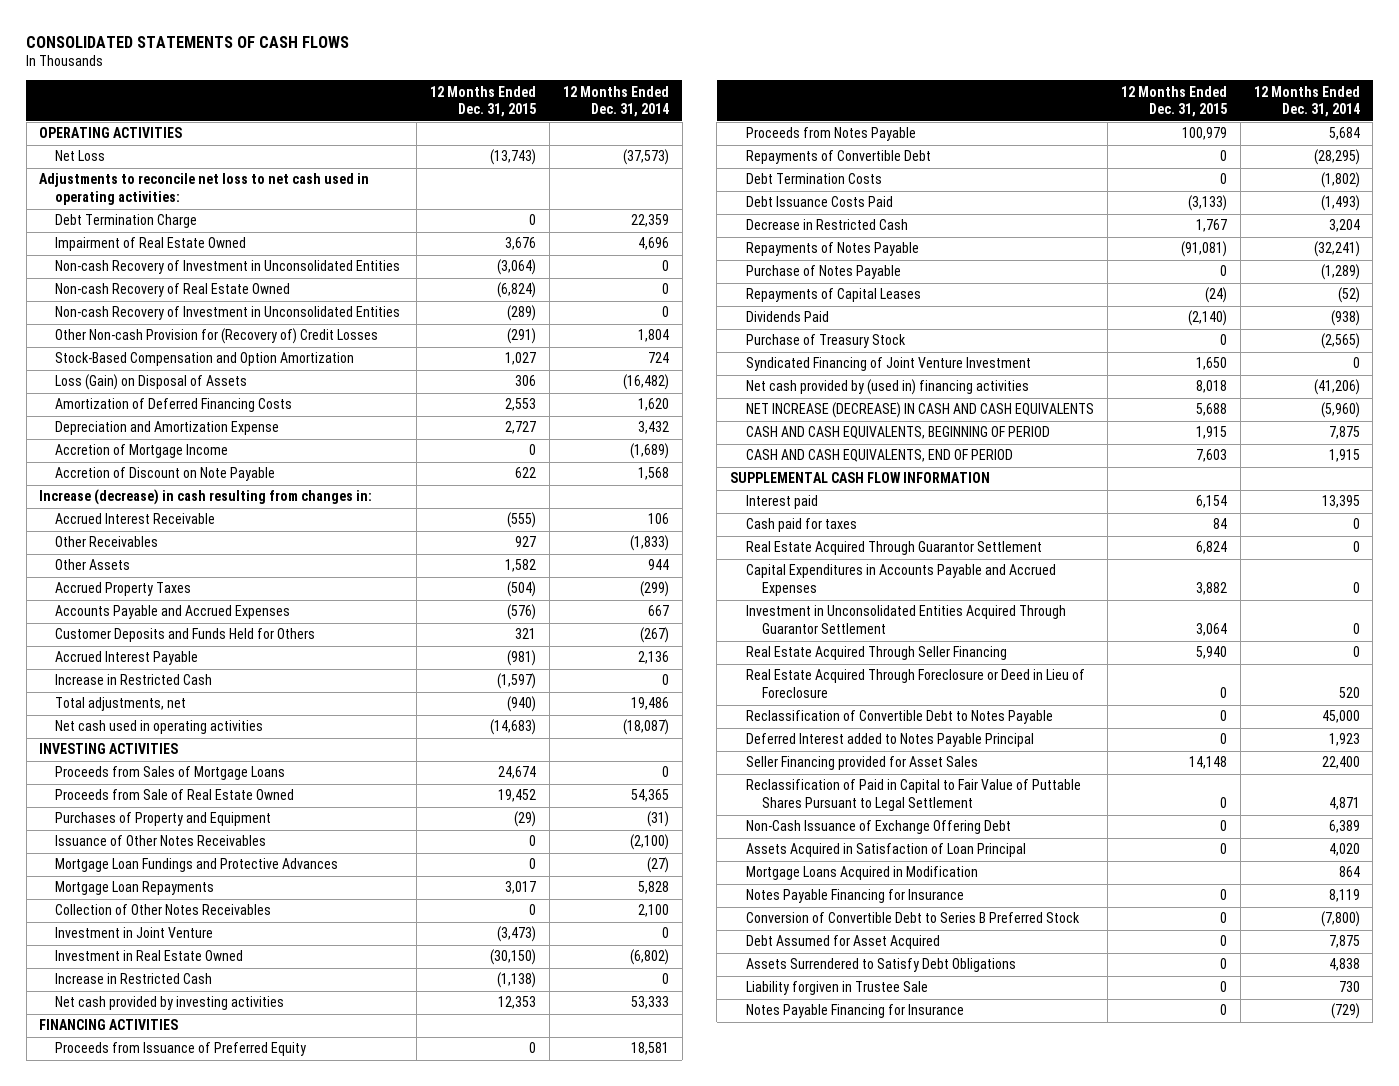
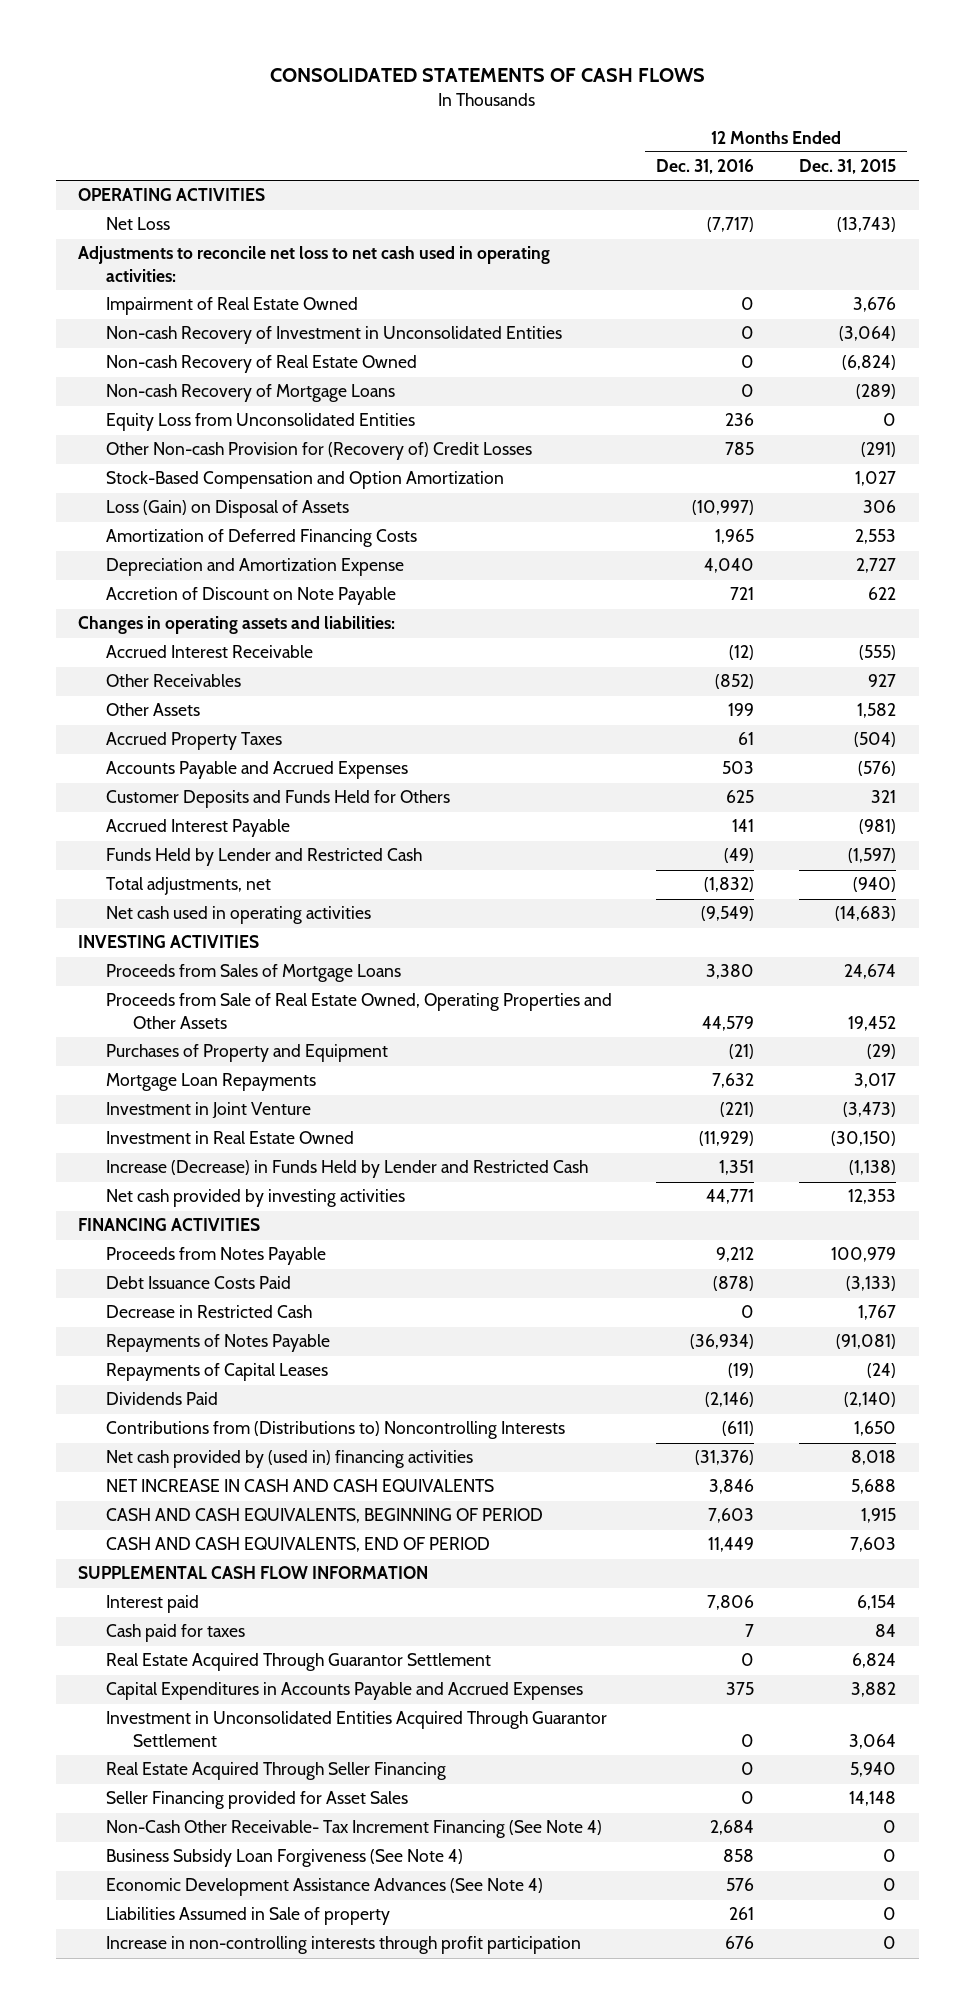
- | 12 Months Ended Dec. 31, 2015 | 12 Months Ended Dec. 31, 2014
+ | 12 Months Ended Dec. 31, 2016 | 12 Months Ended Dec. 31, 2015
- Debt Termination Charge | 0 | 22,359
- Non-cash Recovery of Investment in Unconsolidated Entities | (289) | 0
+ Non-cash Recovery of Mortgage Loans | 0 | (289)
+ Equity Loss from Unconsolidated Entities | 236 | 0
- Accretion of Mortgage Income | 0 | (1,689)
- Increase (decrease) in cash resulting from changes in:
+ Changes in operating assets and liabilities:
- Increase in Restricted Cash | (1,597) | 0
+ Funds Held by Lender and Restricted Cash | (49) | (1,597)
- Proceeds from Sale of Real Estate Owned | 19,452 | 54,365
+ Proceeds from Sale of Real Estate Owned, Operating Properties and Other Assets | 44,579 | 19,452
- Issuance of Other Notes Receivables | 0 | (2,100)
- Mortgage Loan Fundings and Protective Advances | 0 | (27)
- Collection of Other Notes Receivables | 0 | 2,100
- Increase in Restricted Cash | (1,138) | 0
+ Increase (Decrease) in Funds Held by Lender and Restricted Cash | 1,351 | (1,138)
- Proceeds from Issuance of Preferred Equity | 0 | 18,581
- Repayments of Convertible Debt | 0 | (28,295)
- Debt Termination Costs | 0 | (1,802)
- Purchase of Notes Payable | 0 | (1,289)
- Purchase of Treasury Stock | 0 | (2,565)
- Syndicated Financing of Joint Venture Investment | 1,650 | 0
+ Contributions from (Distributions to) Noncontrolling Interests | (611) | 1,650
- NET INCREASE (DECREASE) IN CASH AND CASH EQUIVALENTS | 5,688 | (5,960)
+ NET INCREASE IN CASH AND CASH EQUIVALENTS | 3,846 | 5,688
- Real Estate Acquired Through Foreclosure or Deed in Lieu of Foreclosure | 0 | 520
- Reclassification of Convertible Debt to Notes Payable | 0 | 45,000
- Deferred Interest added to Notes Payable Principal | 0 | 1,923
- Reclassification of Paid in Capital to Fair Value of Puttable Shares Pursuant to Legal Settlement | 0 | 4,871
- Non-Cash Issuance of Exchange Offering Debt | 0 | 6,389
- Assets Acquired in Satisfaction of Loan Principal | 0 | 4,020
- Mortgage Loans Acquired in Modification | | 864
- Notes Payable Financing for Insurance | 0 | 8,119
- Conversion of Convertible Debt to Series B Preferred Stock | 0 | (7,800)
- Debt Assumed for Asset Acquired | 0 | 7,875
- Assets Surrendered to Satisfy Debt Obligations | 0 | 4,838
- Liability forgiven in Trustee Sale | 0 | 730
- Notes Payable Financing for Insurance | 0 | (729)
+ Non-Cash Other Receivable- Tax Increment Financing (See Note 4) | 2,684 | 0
+ Business Subsidy Loan Forgiveness (See Note 4) | 858 | 0
+ Economic Development Assistance Advances (See Note 4) | 576 | 0
+ Liabilities Assumed in Sale of property | 261 | 0
+ Increase in non-controlling interests through profit participation | 676 | 0

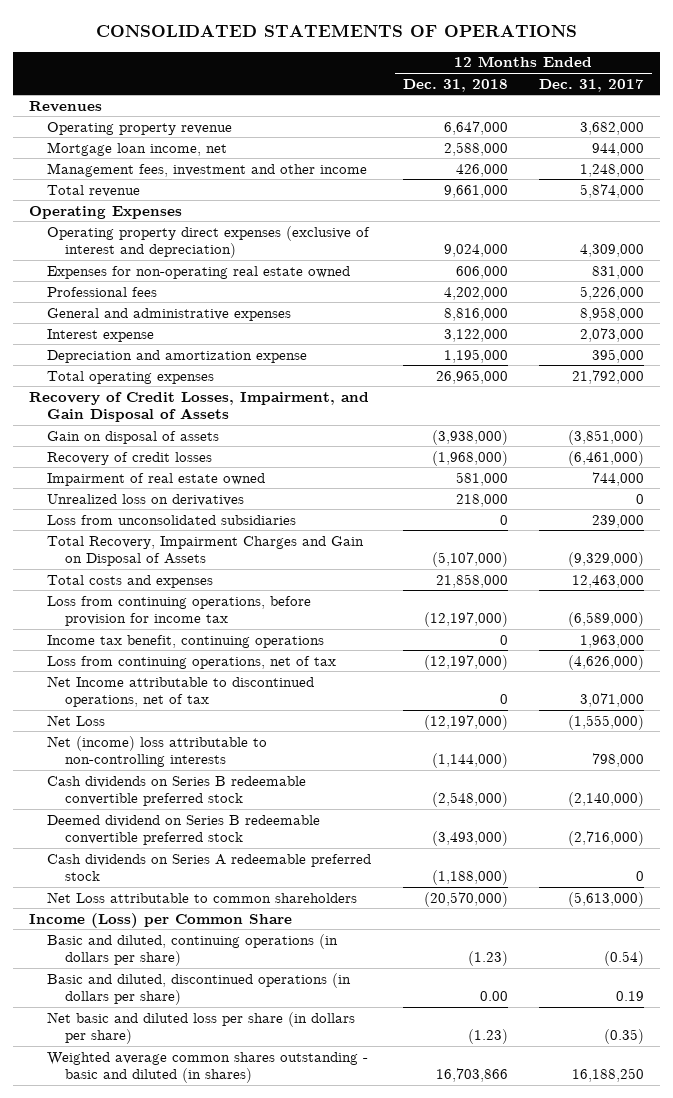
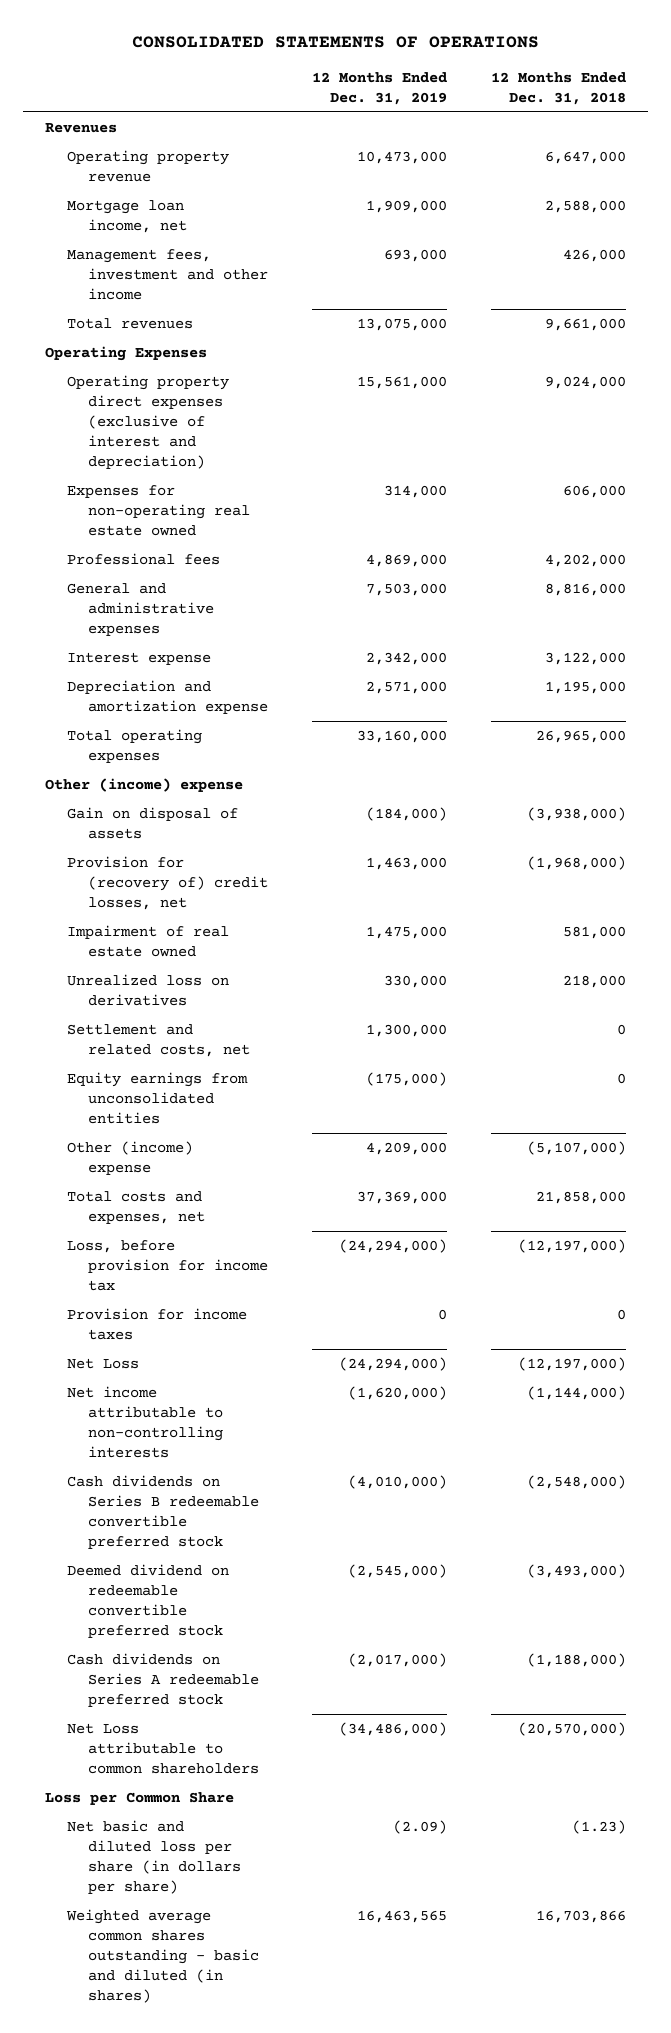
- | 12 Months Ended Dec. 31, 2018 | 12 Months Ended Dec. 31, 2017
+ | 12 Months Ended Dec. 31, 2019 | 12 Months Ended Dec. 31, 2018
- Total revenue | 9,661,000 | 5,874,000
+ Total revenues | 13,075,000 | 9,661,000
- Recovery of Credit Losses, Impairment, and Gain Disposal of Assets
+ Other (income) expense
- Recovery of credit losses | (1,968,000) | (6,461,000)
+ Provision for (recovery of) credit losses, net | 1,463,000 | (1,968,000)
- Loss from unconsolidated subsidiaries | 0 | 239,000
- Total Recovery, Impairment Charges and Gain on Disposal of Assets | (5,107,000) | (9,329,000)
- Total costs and expenses | 21,858,000 | 12,463,000
- Loss from continuing operations, before provision for income tax | (12,197,000) | (6,589,000)
- Income tax benefit, continuing operations | 0 | 1,963,000
- Loss from continuing operations, net of tax | (12,197,000) | (4,626,000)
- Net Income attributable to discontinued operations, net of tax | 0 | 3,071,000
+ Settlement and related costs, net | 1,300,000 | 0
+ Equity earnings from unconsolidated entities | (175,000) | 0
+ Other (income) expense | 4,209,000 | (5,107,000)
+ Total costs and expenses, net | 37,369,000 | 21,858,000
+ Loss, before provision for income tax | (24,294,000) | (12,197,000)
+ Provision for income taxes | 0 | 0
- Net (income) loss attributable to non-controlling interests | (1,144,000) | 798,000
+ Net income attributable to non-controlling interests | (1,620,000) | (1,144,000)
- Deemed dividend on Series B redeemable convertible preferred stock | (3,493,000) | (2,716,000)
+ Deemed dividend on redeemable convertible preferred stock | (2,545,000) | (3,493,000)
- Income (Loss) per Common Share
- Basic and diluted, continuing operations (in dollars per share) | (1.23) | (0.54)
- Basic and diluted, discontinued operations (in dollars per share) | 0.00 | 0.19
+ Loss per Common Share

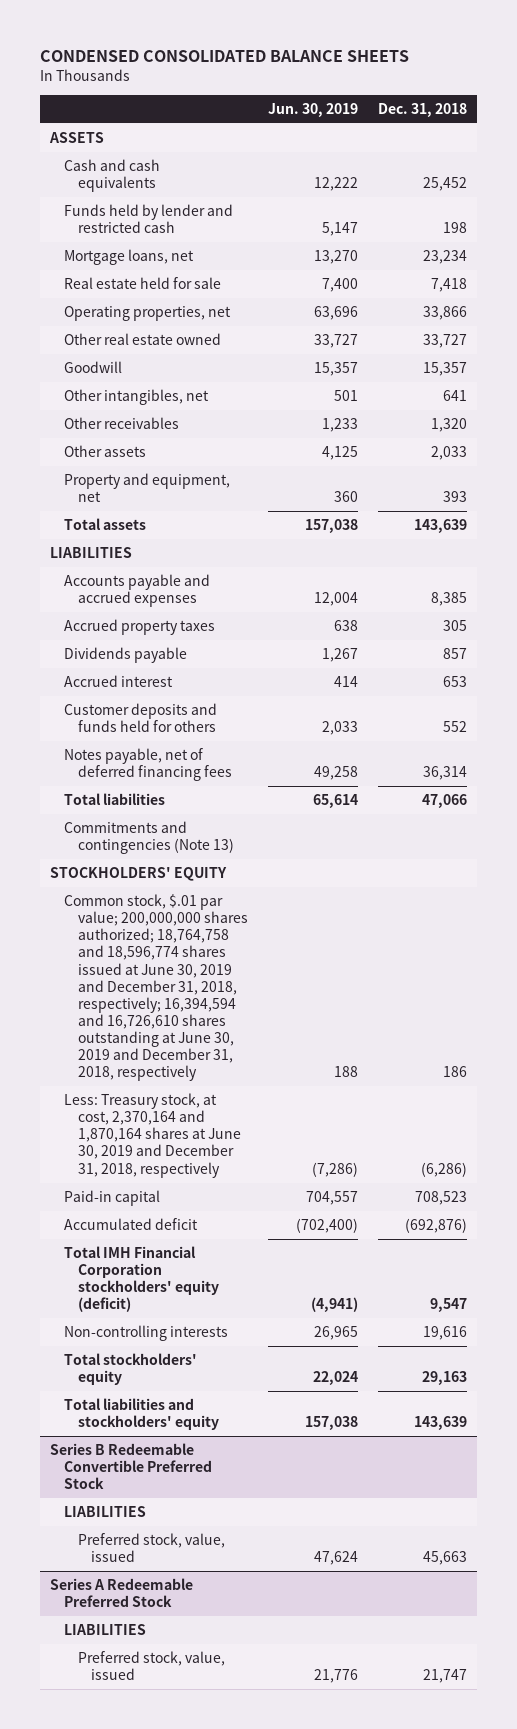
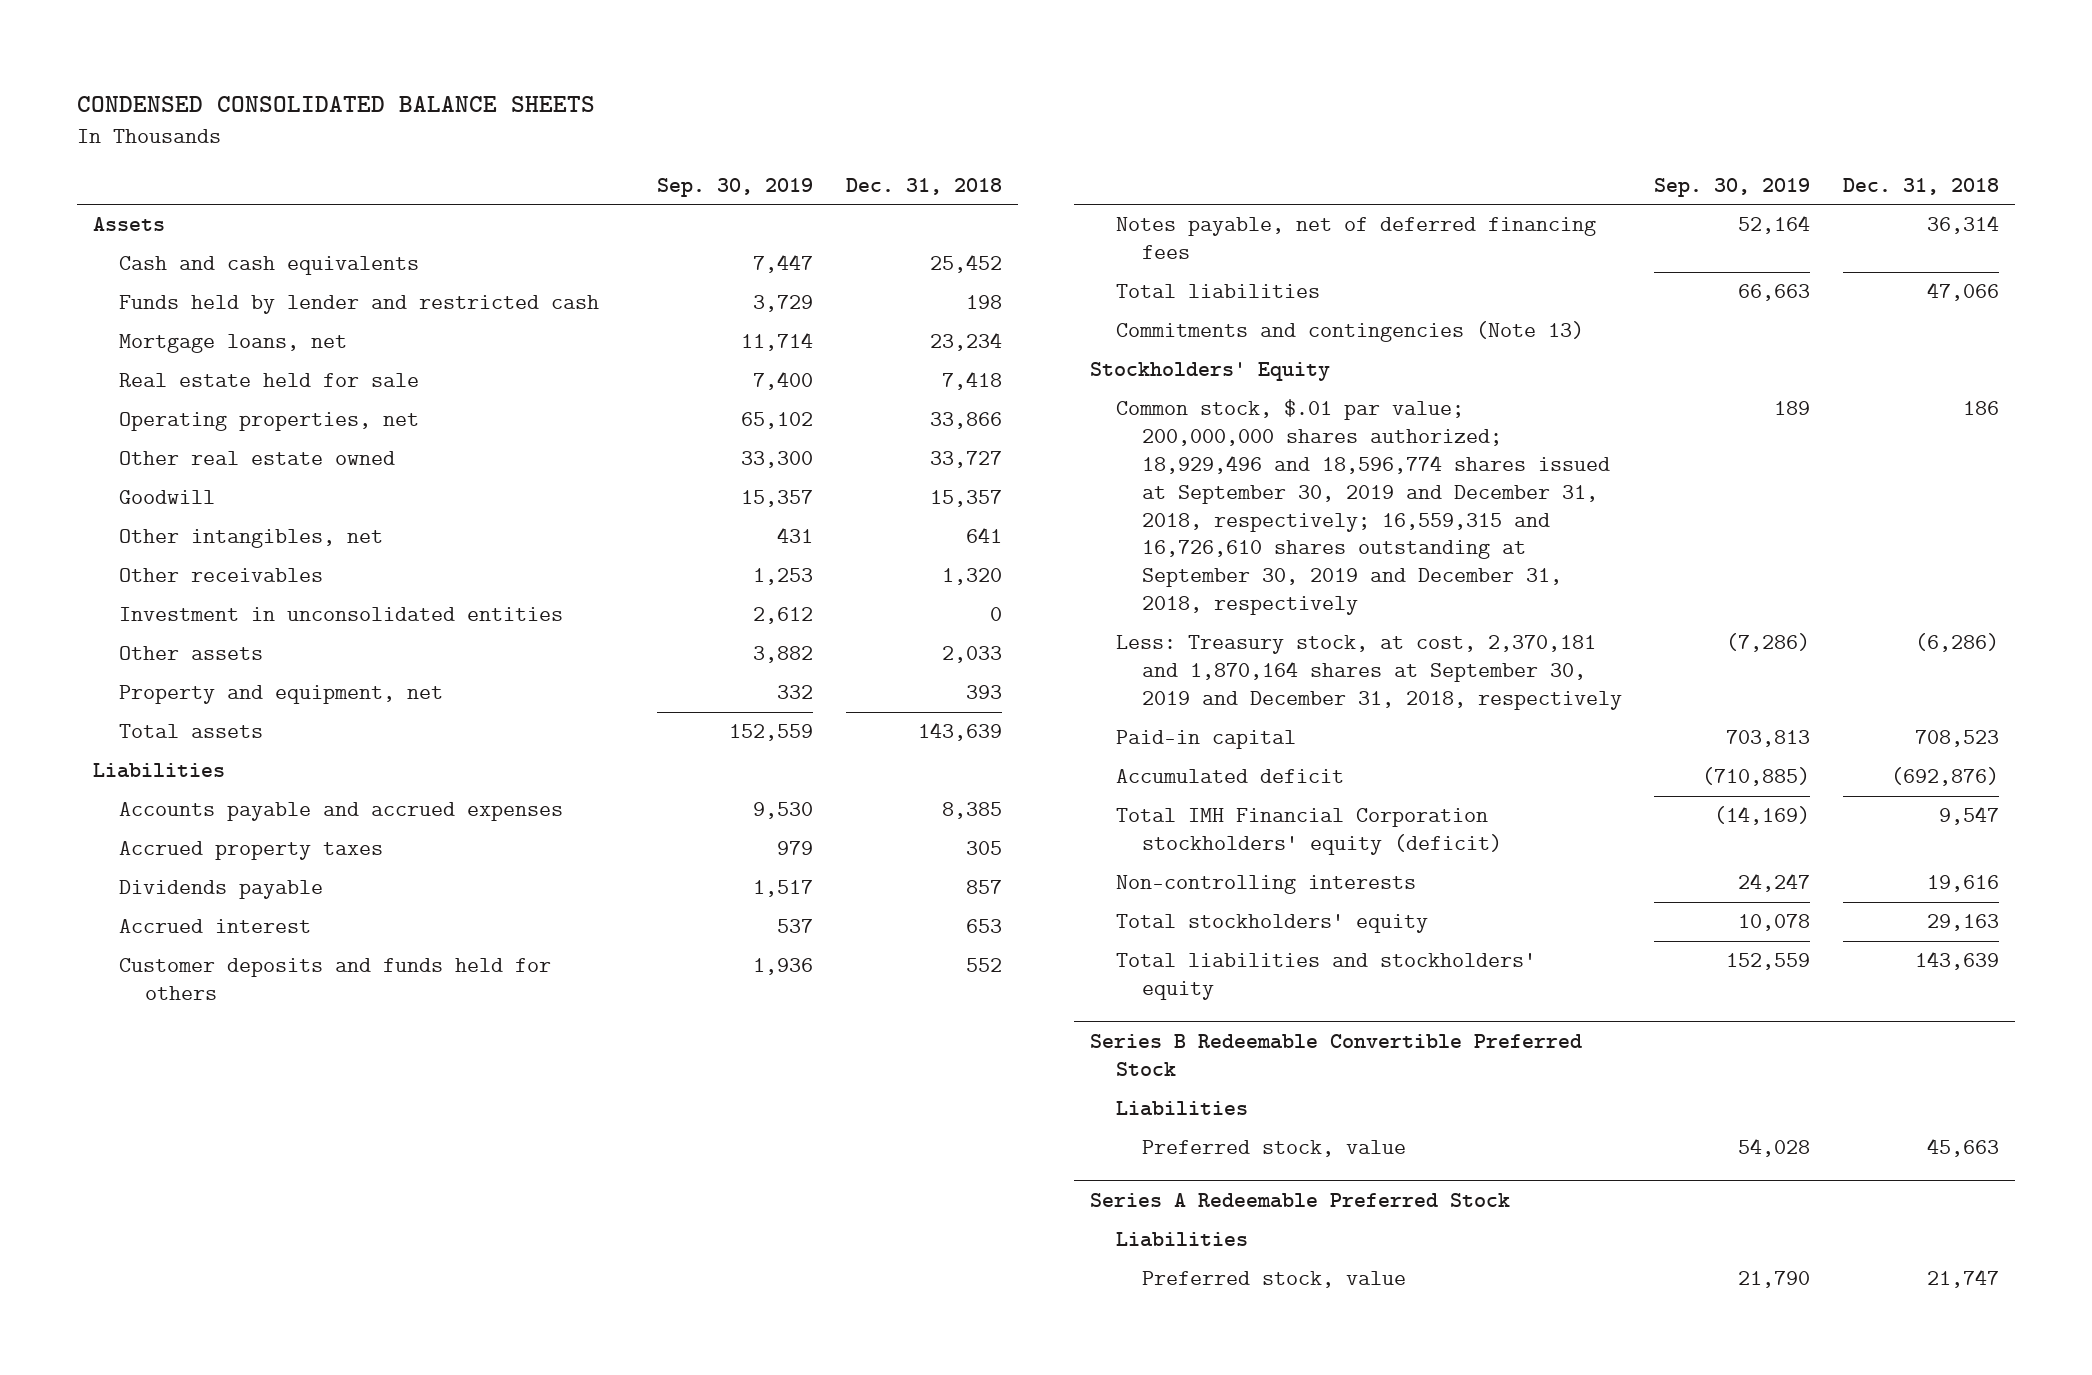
- | Jun. 30, 2019 | Dec. 31, 2018
+ | Sep. 30, 2019 | Dec. 31, 2018
- ASSETS
+ Assets
+ Investment in unconsolidated entities | 2,612 | 0
- LIABILITIES
+ Liabilities
- STOCKHOLDERS' EQUITY
- Common stock, $.01 par value; 200,000,000 shares authorized; 18,764,758 and 18,596,774 shares issued at June 30, 2019 and December 31, 2018, respectively; 16,394,594 and 16,726,610 shares outstanding at June 30, 2019 and December 31, 2018, respectively | 188 | 186
- Less: Treasury stock, at cost, 2,370,164 and 1,870,164 shares at June 30, 2019 and December 31, 2018, respectively | (7,286) | (6,286)
+ Stockholders' Equity
+ Common stock, $.01 par value; 200,000,000 shares authorized; 18,929,496 and 18,596,774 shares issued at September 30, 2019 and December 31, 2018, respectively; 16,559,315 and 16,726,610 shares outstanding at September 30, 2019 and December 31, 2018, respectively | 189 | 186
+ Less: Treasury stock, at cost, 2,370,181 and 1,870,164 shares at September 30, 2019 and December 31, 2018, respectively | (7,286) | (6,286)
@ Series B Redeemable Convertible Preferred Stock
- LIABILITIES
- Preferred stock, value, issued | 47,624 | 45,663
+ Liabilities
+ Preferred stock, value | 54,028 | 45,663
@ Series A Redeemable Preferred Stock
- LIABILITIES
- Preferred stock, value, issued | 21,776 | 21,747
+ Liabilities
+ Preferred stock, value | 21,790 | 21,747

